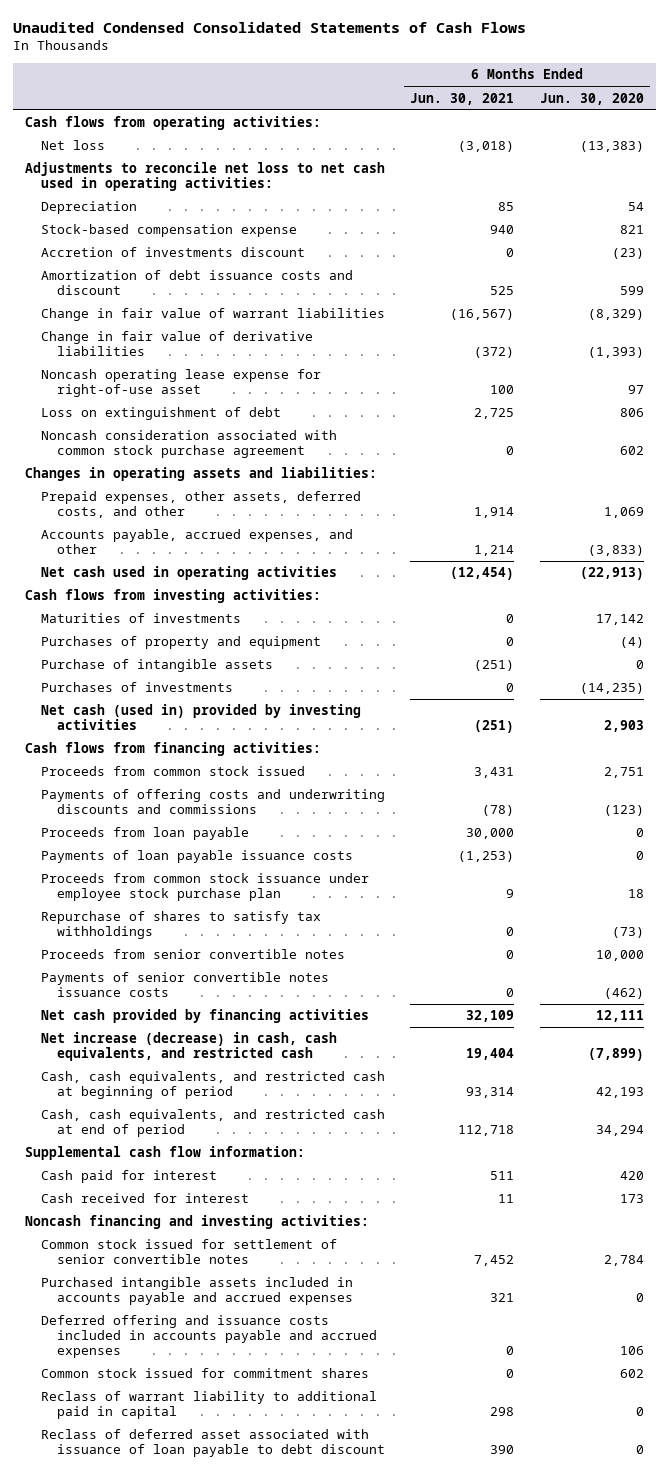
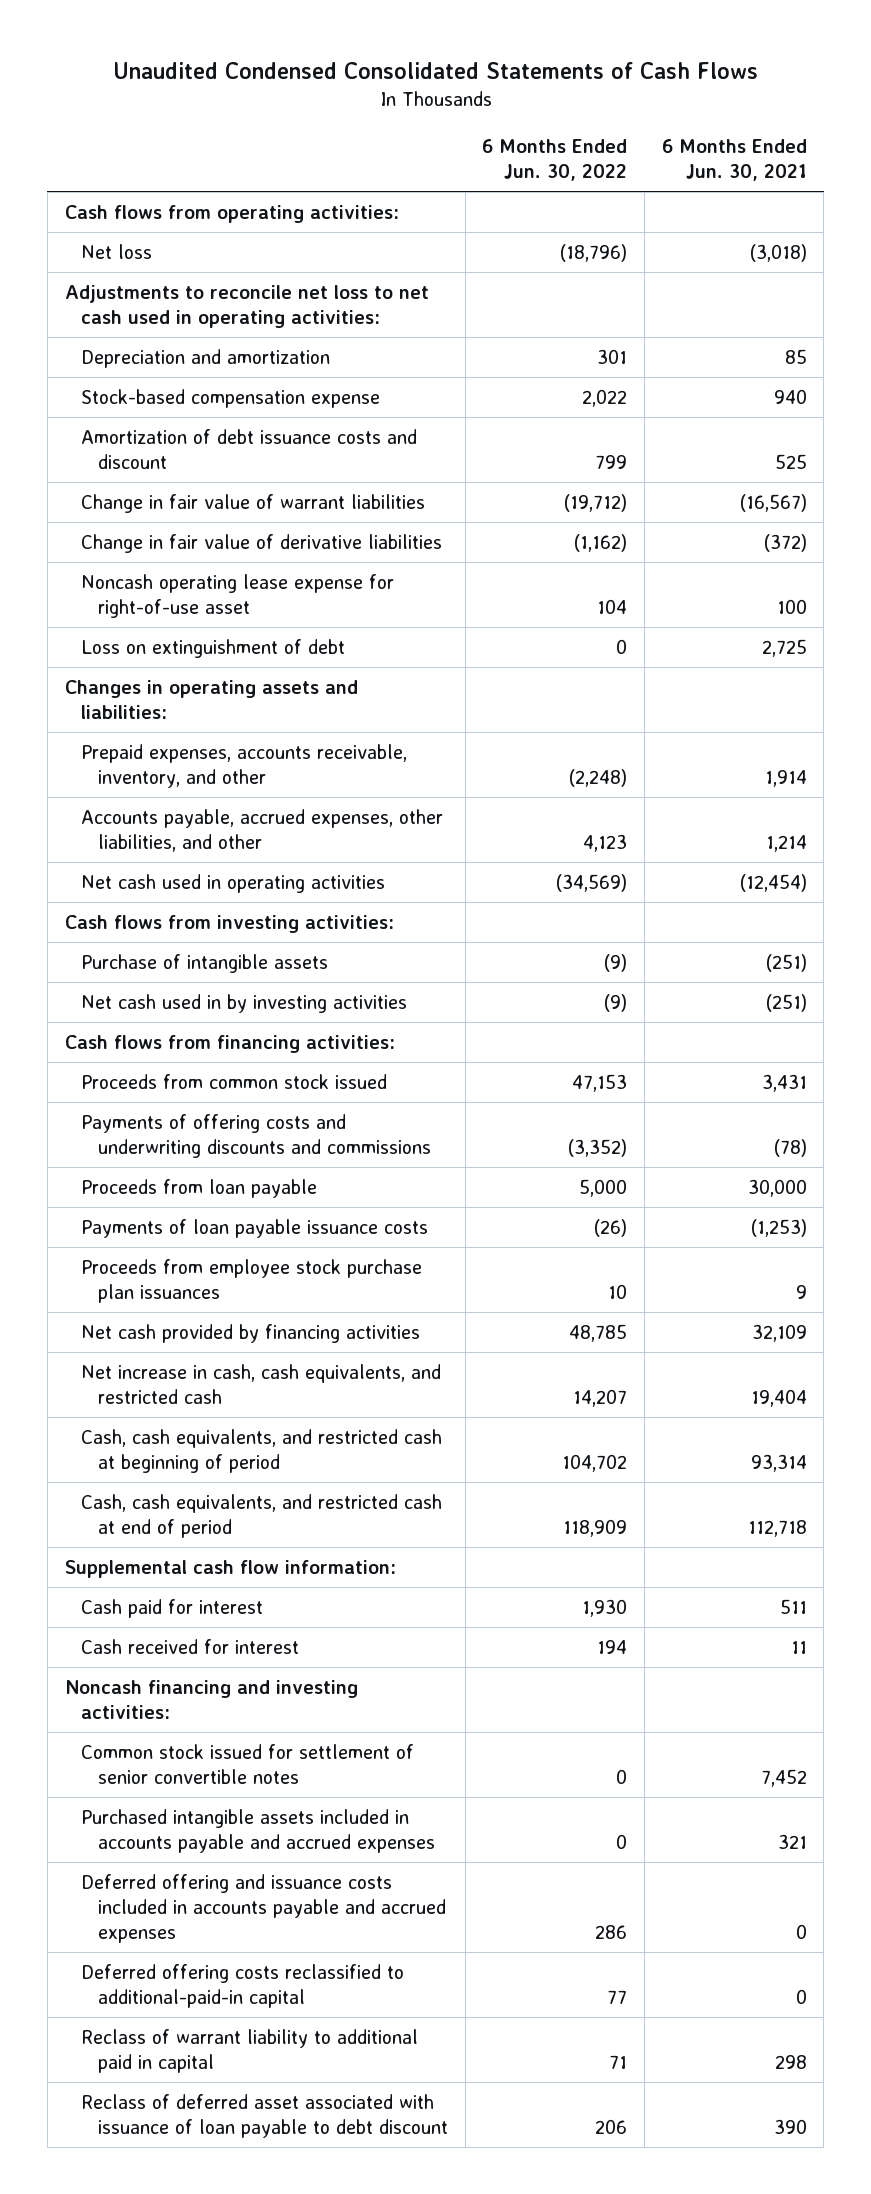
- | 6 Months Ended Jun. 30, 2021 | 6 Months Ended Jun. 30, 2020
+ | 6 Months Ended Jun. 30, 2022 | 6 Months Ended Jun. 30, 2021
- Depreciation | 85 | 54
+ Depreciation and amortization | 301 | 85
- Accretion of investments discount | 0 | (23)
- Noncash consideration associated with common stock purchase agreement | 0 | 602
- Prepaid expenses, other assets, deferred costs, and other | 1,914 | 1,069
- Accounts payable, accrued expenses, and other | 1,214 | (3,833)
+ Prepaid expenses, accounts receivable, inventory, and other | (2,248) | 1,914
+ Accounts payable, accrued expenses, other liabilities, and other | 4,123 | 1,214
- Maturities of investments | 0 | 17,142
- Purchases of property and equipment | 0 | (4)
- Purchases of investments | 0 | (14,235)
- Net cash (used in) provided by investing activities | (251) | 2,903
+ Net cash used in by investing activities | (9) | (251)
- Proceeds from common stock issuance under employee stock purchase plan | 9 | 18
- Repurchase of shares to satisfy tax withholdings | 0 | (73)
- Proceeds from senior convertible notes | 0 | 10,000
- Payments of senior convertible notes issuance costs | 0 | (462)
+ Proceeds from employee stock purchase plan issuances | 10 | 9
- Net increase (decrease) in cash, cash equivalents, and restricted cash | 19,404 | (7,899)
+ Net increase in cash, cash equivalents, and restricted cash | 14,207 | 19,404
- Common stock issued for commitment shares | 0 | 602
+ Deferred offering costs reclassified to additional-paid-in capital | 77 | 0

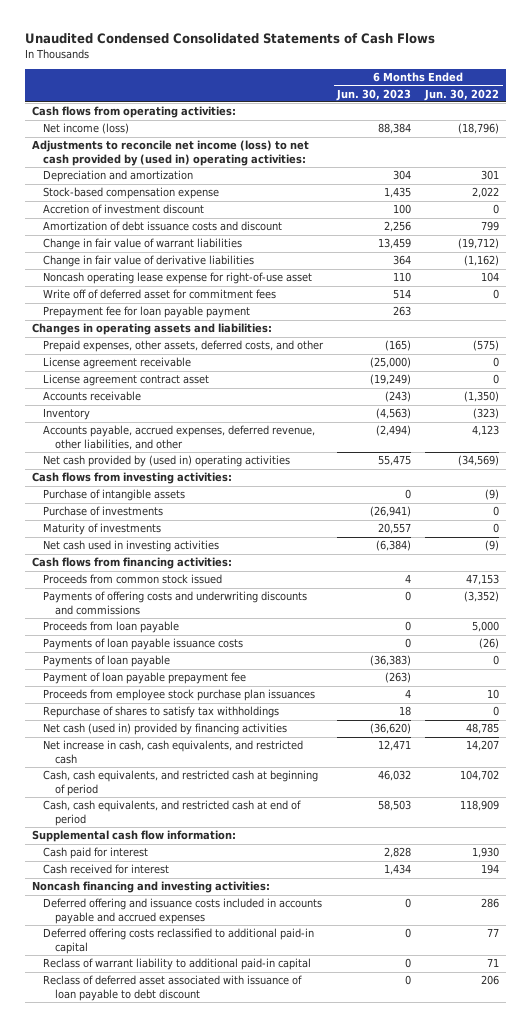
- | 6 Months Ended Jun. 30, 2022 | 6 Months Ended Jun. 30, 2021
+ | 6 Months Ended Jun. 30, 2023 | 6 Months Ended Jun. 30, 2022
- Net loss | (18,796) | (3,018)
- Adjustments to reconcile net loss to net cash used in operating activities:
+ Net income (loss) | 88,384 | (18,796)
+ Adjustments to reconcile net income (loss) to net cash provided by (used in) operating activities:
+ Accretion of investment discount | 100 | 0
- Loss on extinguishment of debt | 0 | 2,725
+ Write off of deferred asset for commitment fees | 514 | 0
+ Prepayment fee for loan payable payment | 263 |
- Prepaid expenses, accounts receivable, inventory, and other | (2,248) | 1,914
- Accounts payable, accrued expenses, other liabilities, and other | 4,123 | 1,214
- Net cash used in operating activities | (34,569) | (12,454)
+ Prepaid expenses, other assets, deferred costs, and other | (165) | (575)
+ License agreement receivable | (25,000) | 0
+ License agreement contract asset | (19,249) | 0
+ Accounts receivable | (243) | (1,350)
+ Inventory | (4,563) | (323)
+ Accounts payable, accrued expenses, deferred revenue, other liabilities, and other | (2,494) | 4,123
+ Net cash provided by (used in) operating activities | 55,475 | (34,569)
- Net cash used in by investing activities | (9) | (251)
+ Purchase of investments | (26,941) | 0
+ Maturity of investments | 20,557 | 0
+ Net cash used in investing activities | (6,384) | (9)
+ Payments of loan payable | (36,383) | 0
+ Payment of loan payable prepayment fee | (263) |
- Net cash provided by financing activities | 48,785 | 32,109
+ Repurchase of shares to satisfy tax withholdings | 18 | 0
+ Net cash (used in) provided by financing activities | (36,620) | 48,785
- Common stock issued for settlement of senior convertible notes | 0 | 7,452
- Purchased intangible assets included in accounts payable and accrued expenses | 0 | 321
- Deferred offering costs reclassified to additional-paid-in capital | 77 | 0
- Reclass of warrant liability to additional paid in capital | 71 | 298
+ Deferred offering costs reclassified to additional paid-in capital | 0 | 77
+ Reclass of warrant liability to additional paid-in capital | 0 | 71

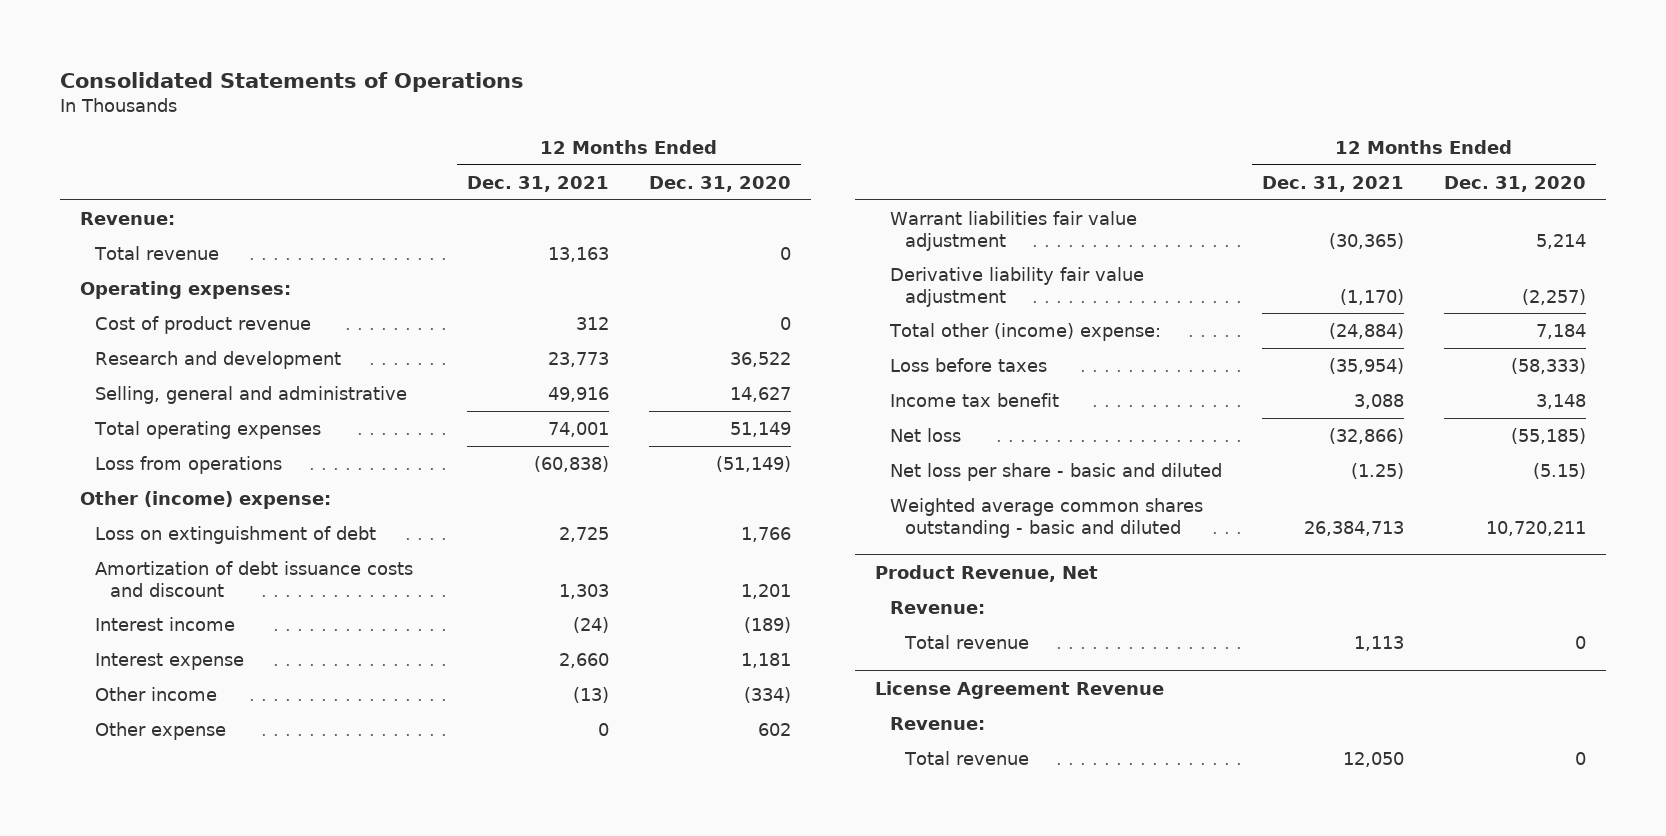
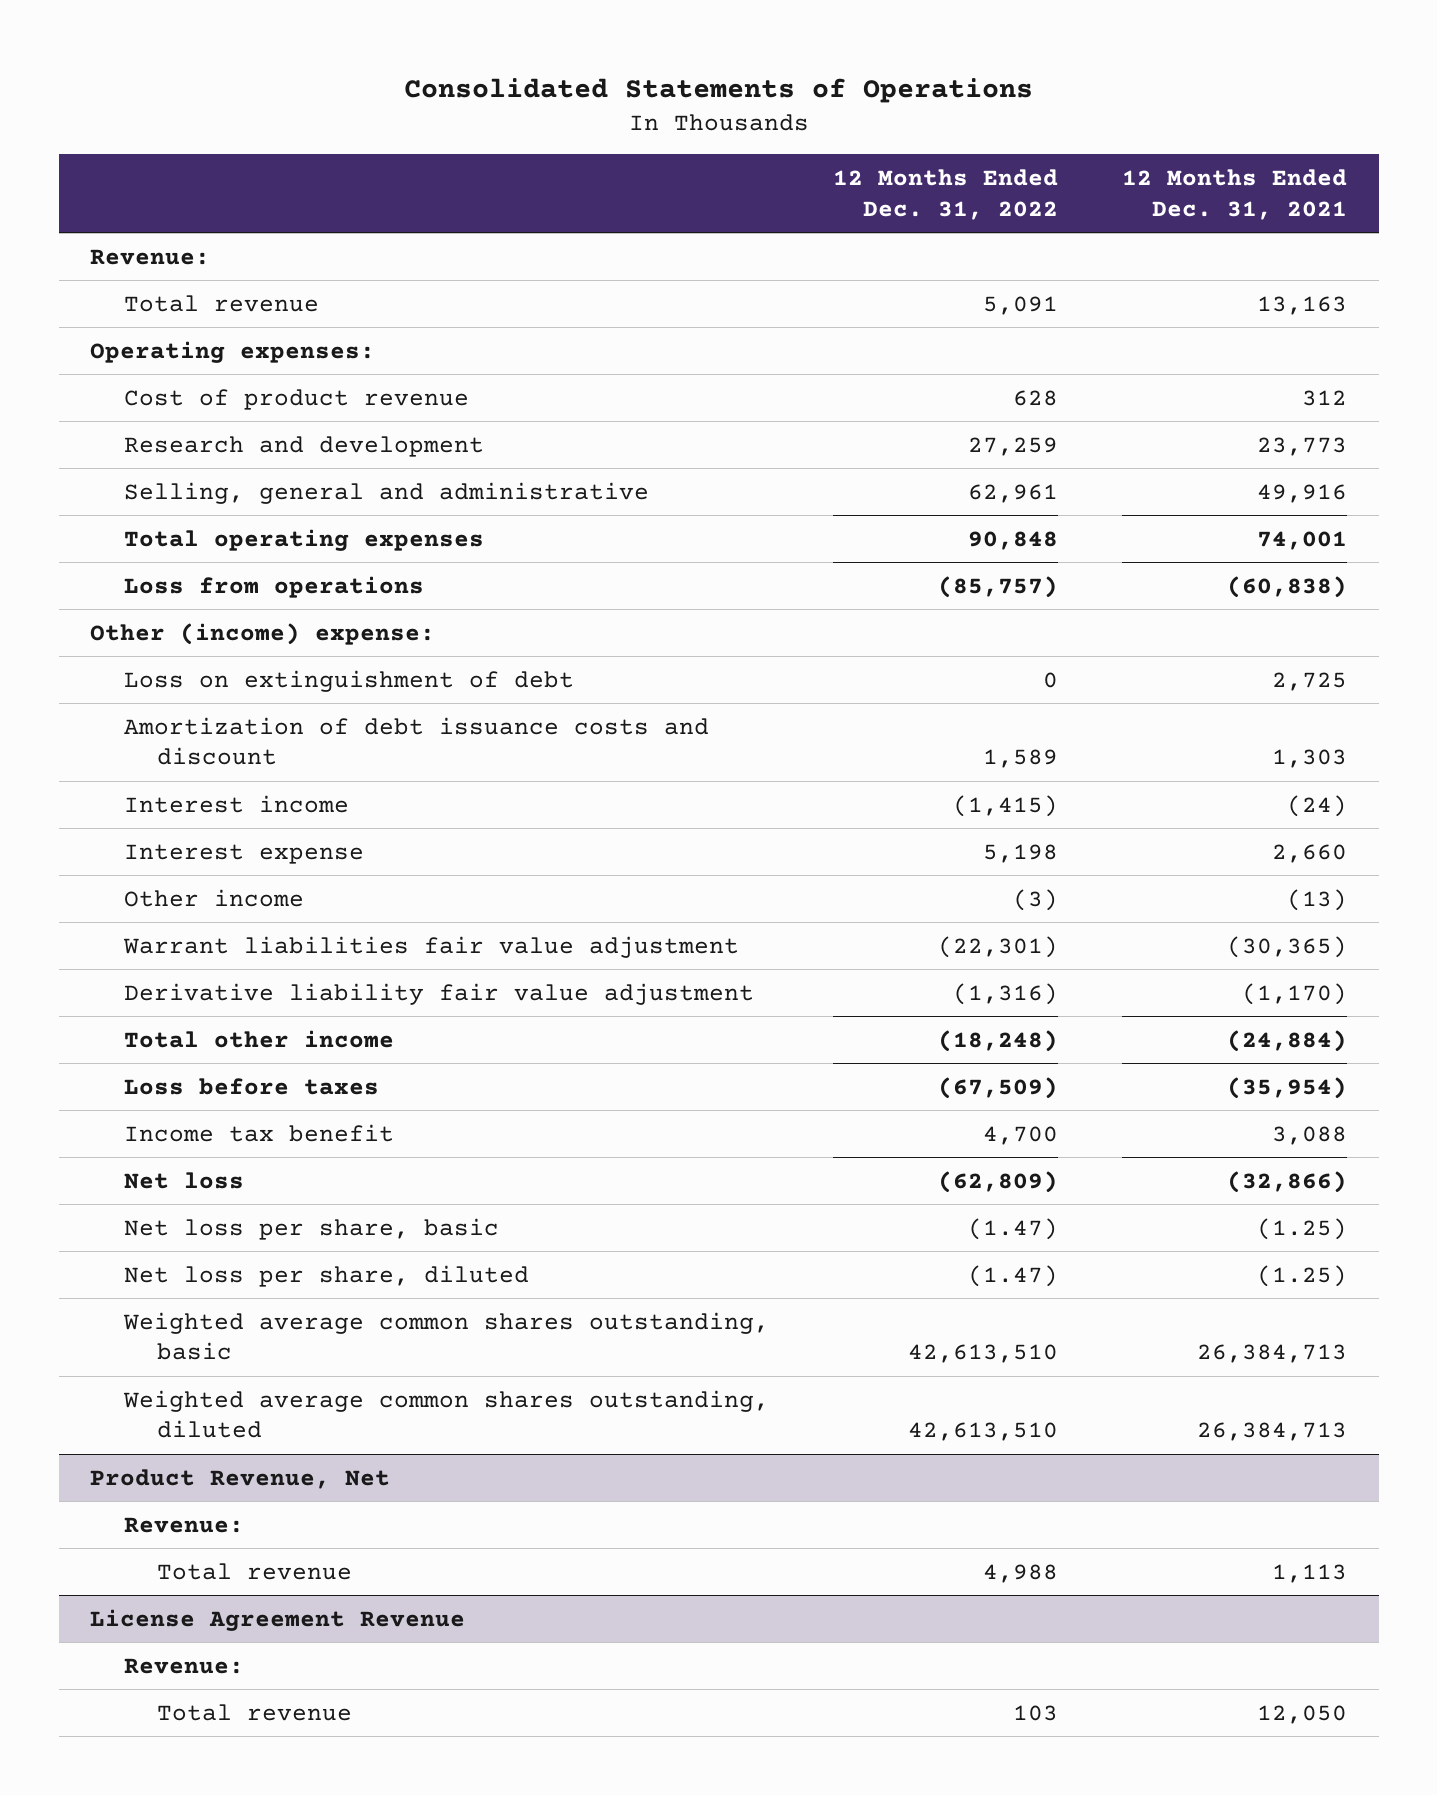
- | 12 Months Ended Dec. 31, 2021 | 12 Months Ended Dec. 31, 2020
+ | 12 Months Ended Dec. 31, 2022 | 12 Months Ended Dec. 31, 2021
- Other expense | 0 | 602
- Total other (income) expense: | (24,884) | 7,184
+ Total other income | (18,248) | (24,884)
- Net loss per share - basic and diluted | (1.25) | (5.15)
- Weighted average common shares outstanding - basic and diluted | 26,384,713 | 10,720,211
+ Net loss per share, basic | (1.47) | (1.25)
+ Net loss per share, diluted | (1.47) | (1.25)
+ Weighted average common shares outstanding, basic | 42,613,510 | 26,384,713
+ Weighted average common shares outstanding, diluted | 42,613,510 | 26,384,713

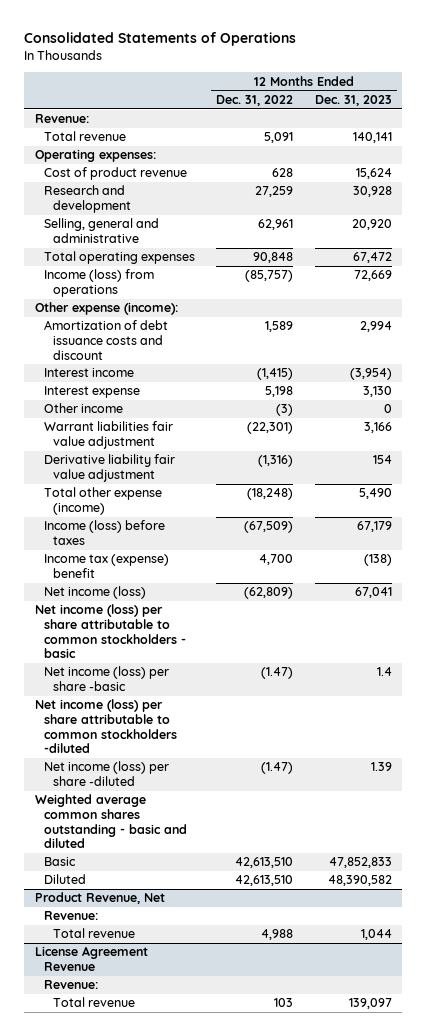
- | 12 Months Ended Dec. 31, 2022 | 12 Months Ended Dec. 31, 2021
+ | 12 Months Ended Dec. 31, 2022 | 12 Months Ended Dec. 31, 2023
- Loss from operations | (85,757) | (60,838)
- Other (income) expense:
- Loss on extinguishment of debt | 0 | 2,725
+ Income (loss) from operations | (85,757) | 72,669
+ Other expense (income):
- Total other income | (18,248) | (24,884)
- Loss before taxes | (67,509) | (35,954)
- Income tax benefit | 4,700 | 3,088
- Net loss | (62,809) | (32,866)
- Net loss per share, basic | (1.47) | (1.25)
- Net loss per share, diluted | (1.47) | (1.25)
- Weighted average common shares outstanding, basic | 42,613,510 | 26,384,713
- Weighted average common shares outstanding, diluted | 42,613,510 | 26,384,713
+ Total other expense (income) | (18,248) | 5,490
+ Income (loss) before taxes | (67,509) | 67,179
+ Income tax (expense) benefit | 4,700 | (138)
+ Net income (loss) | (62,809) | 67,041
+ Net income (loss) per share attributable to common stockholders - basic
+ Net income (loss) per share -basic | (1.47) | 1.4
+ Net income (loss) per share attributable to common stockholders -diluted
+ Net income (loss) per share -diluted | (1.47) | 1.39
+ Weighted average common shares outstanding - basic and diluted
+ Basic | 42,613,510 | 47,852,833
+ Diluted | 42,613,510 | 48,390,582

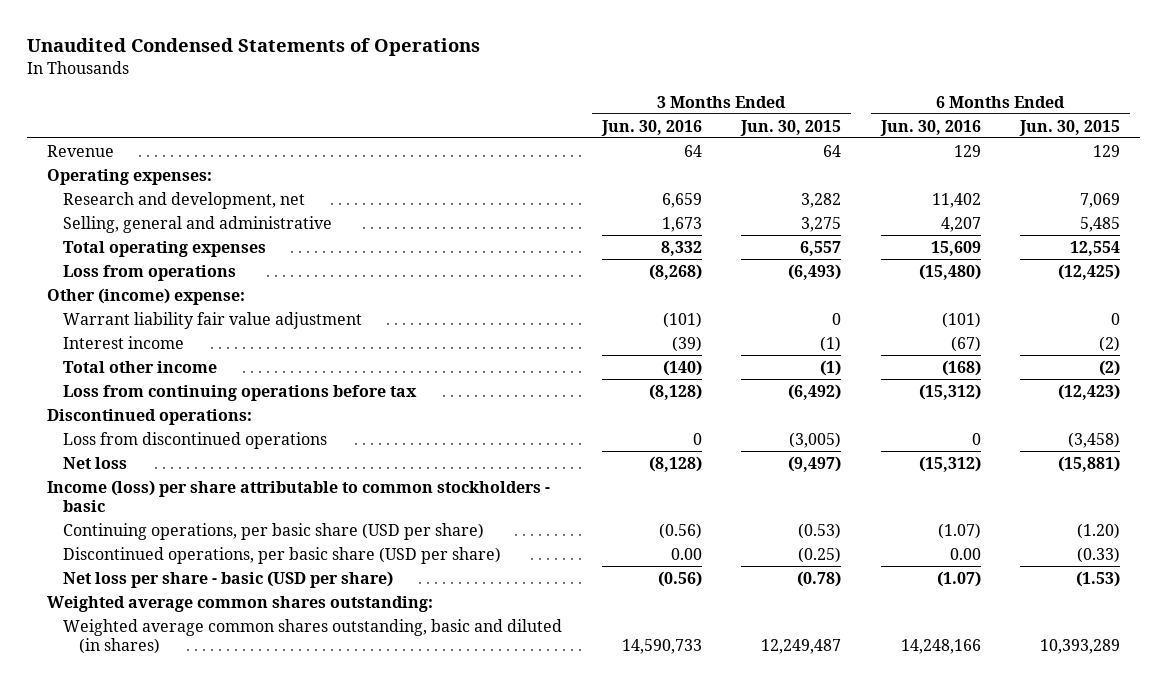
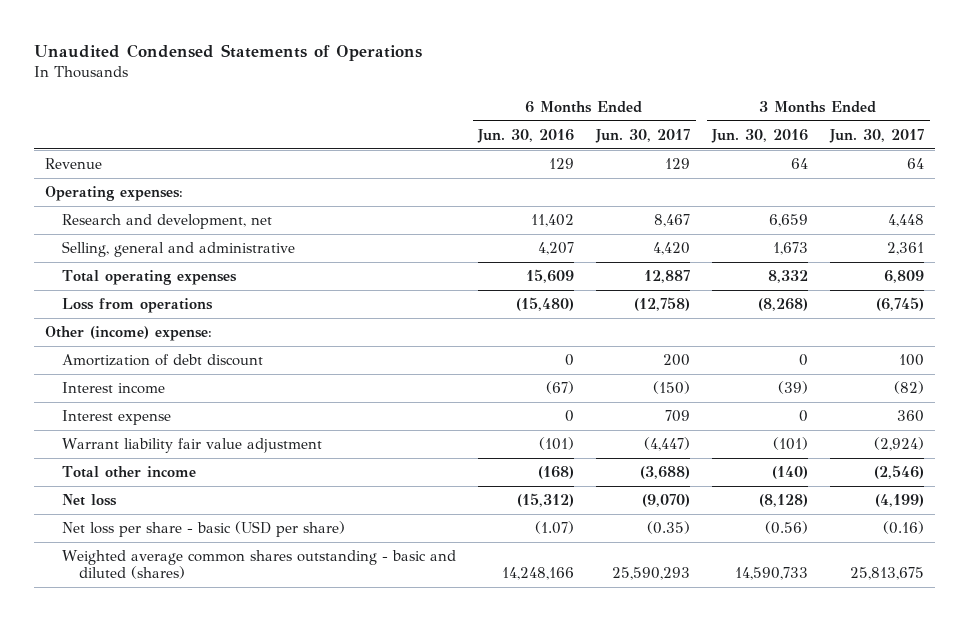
- | 3 Months Ended Jun. 30, 2016 | 3 Months Ended Jun. 30, 2015 | 6 Months Ended Jun. 30, 2016 | 6 Months Ended Jun. 30, 2015
+ | 6 Months Ended Jun. 30, 2016 | 6 Months Ended Jun. 30, 2017 | 3 Months Ended Jun. 30, 2016 | 3 Months Ended Jun. 30, 2017
+ Amortization of debt discount | 0 | 200 | 0 | 100
+ Interest expense | 0 | 709 | 0 | 360
moved down: Warrant liability fair value adjustment | (101) | (4,447) | (101) | (2,924)
- Loss from continuing operations before tax | (8,128) | (6,492) | (15,312) | (12,423)
- Discontinued operations:
- Loss from discontinued operations | 0 | (3,005) | 0 | (3,458)
- Income (loss) per share attributable to common stockholders - basic
- Continuing operations, per basic share (USD per share) | (0.56) | (0.53) | (1.07) | (1.20)
- Discontinued operations, per basic share (USD per share) | 0.00 | (0.25) | 0.00 | (0.33)
- Weighted average common shares outstanding:
- Weighted average common shares outstanding, basic and diluted (in shares) | 14,590,733 | 12,249,487 | 14,248,166 | 10,393,289
+ Weighted average common shares outstanding - basic and diluted (shares) | 14,248,166 | 25,590,293 | 14,590,733 | 25,813,675

